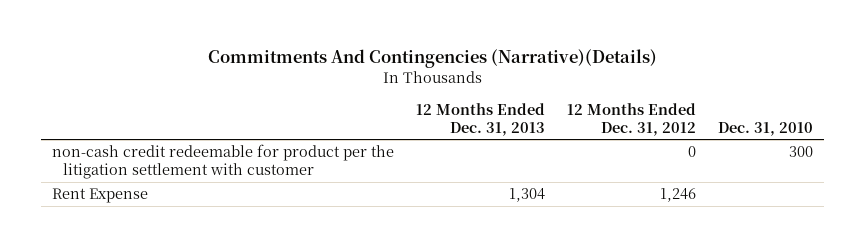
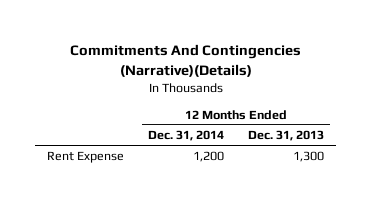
- | 12 Months Ended Dec. 31, 2013 | 12 Months Ended Dec. 31, 2012 | Dec. 31, 2010
+ | 12 Months Ended Dec. 31, 2014 | 12 Months Ended Dec. 31, 2013
- non-cash credit redeemable for product per the litigation settlement with customer | | 0 | 300
- Rent Expense | 1,304 | 1,246 |
+ Rent Expense | 1,200 | 1,300

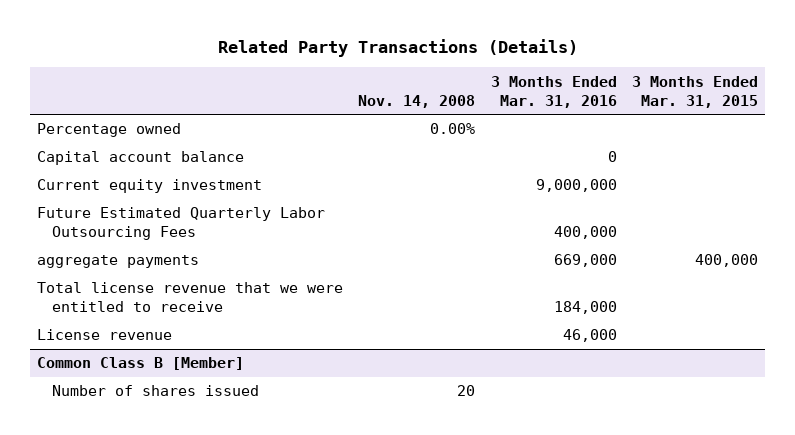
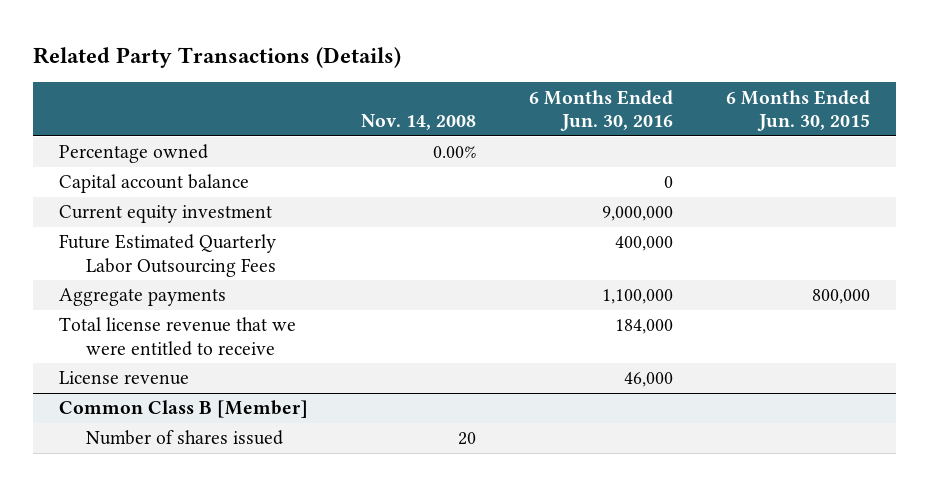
- | Nov. 14, 2008 | 3 Months Ended Mar. 31, 2016 | 3 Months Ended Mar. 31, 2015
+ | Nov. 14, 2008 | 6 Months Ended Jun. 30, 2016 | 6 Months Ended Jun. 30, 2015
- aggregate payments | | 669,000 | 400,000
+ Aggregate payments | | 1,100,000 | 800,000

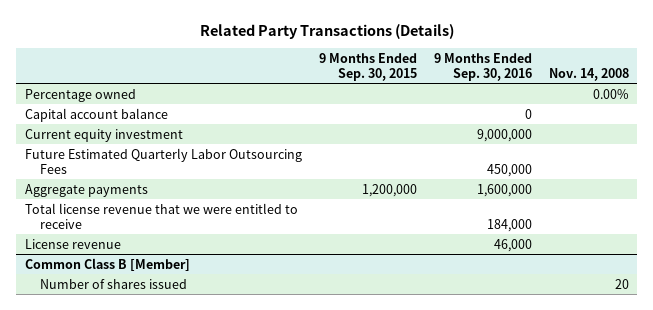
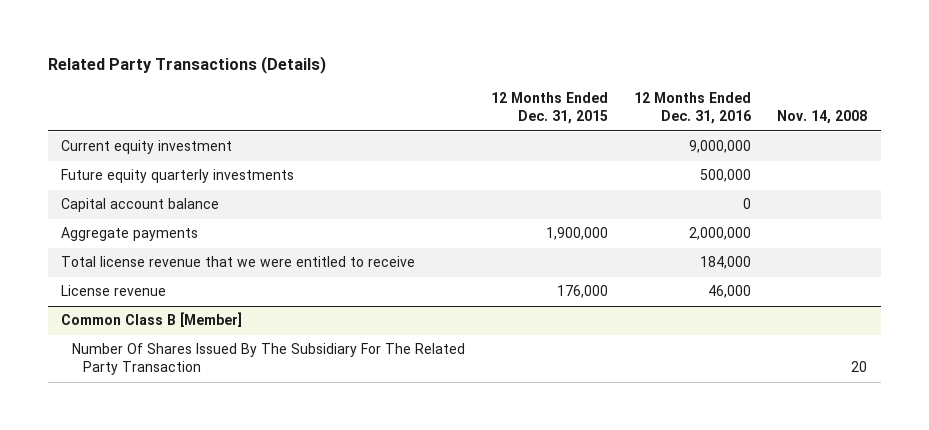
- | 9 Months Ended Sep. 30, 2015 | 9 Months Ended Sep. 30, 2016 | Nov. 14, 2008
+ | 12 Months Ended Dec. 31, 2015 | 12 Months Ended Dec. 31, 2016 | Nov. 14, 2008
- Percentage owned | | | 0.00%
- Future Estimated Quarterly Labor Outsourcing Fees | | 450,000 |
+ Future equity quarterly investments | | 500,000 |
moved down: Capital account balance | | 0 |
@ Common Class B [Member]
- Number of shares issued | | | 20
+ Number Of Shares Issued By The Subsidiary For The Related Party Transaction | | | 20

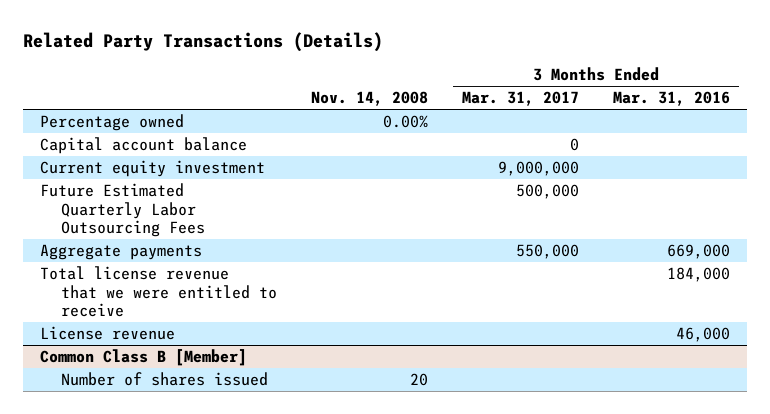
- | 12 Months Ended Dec. 31, 2015 | 12 Months Ended Dec. 31, 2016 | Nov. 14, 2008
+ | Nov. 14, 2008 | 3 Months Ended Mar. 31, 2017 | 3 Months Ended Mar. 31, 2016
- Future equity quarterly investments | | 500,000 |
+ Percentage owned | 0.00% | |
moved down: Current equity investment | | 9,000,000 |
+ Future Estimated Quarterly Labor Outsourcing Fees | | 500,000 |
@ Common Class B [Member]
- Number Of Shares Issued By The Subsidiary For The Related Party Transaction | | | 20
+ Number of shares issued | 20 | |

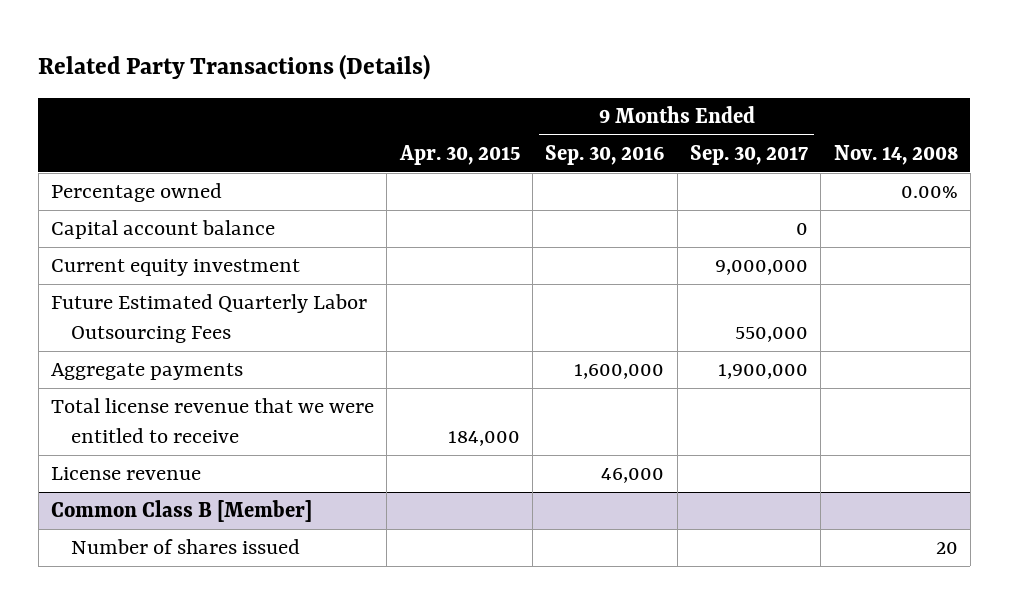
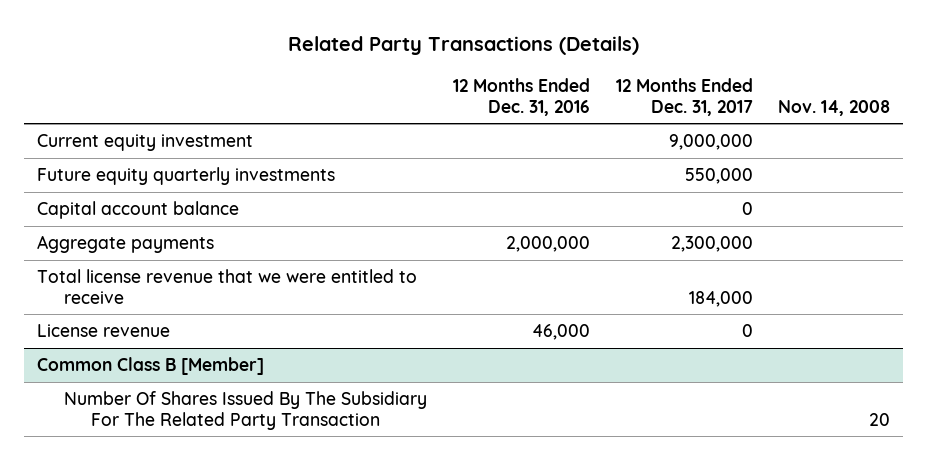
- | Apr. 30, 2015 | 9 Months Ended Sep. 30, 2016 | 9 Months Ended Sep. 30, 2017 | Nov. 14, 2008
+ | 12 Months Ended Dec. 31, 2016 | 12 Months Ended Dec. 31, 2017 | Nov. 14, 2008
- Percentage owned | | | | 0.00%
- Future Estimated Quarterly Labor Outsourcing Fees | | | 550,000 |
+ Future equity quarterly investments | | 550,000 |
moved down: Capital account balance | | 0 |
@ Common Class B [Member]
- Number of shares issued | | | | 20
+ Number Of Shares Issued By The Subsidiary For The Related Party Transaction | | | 20

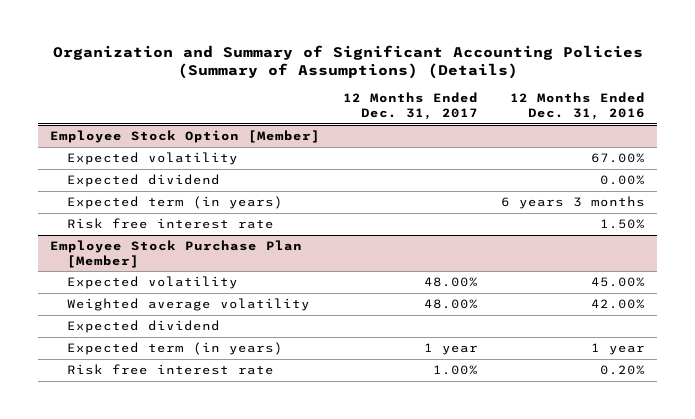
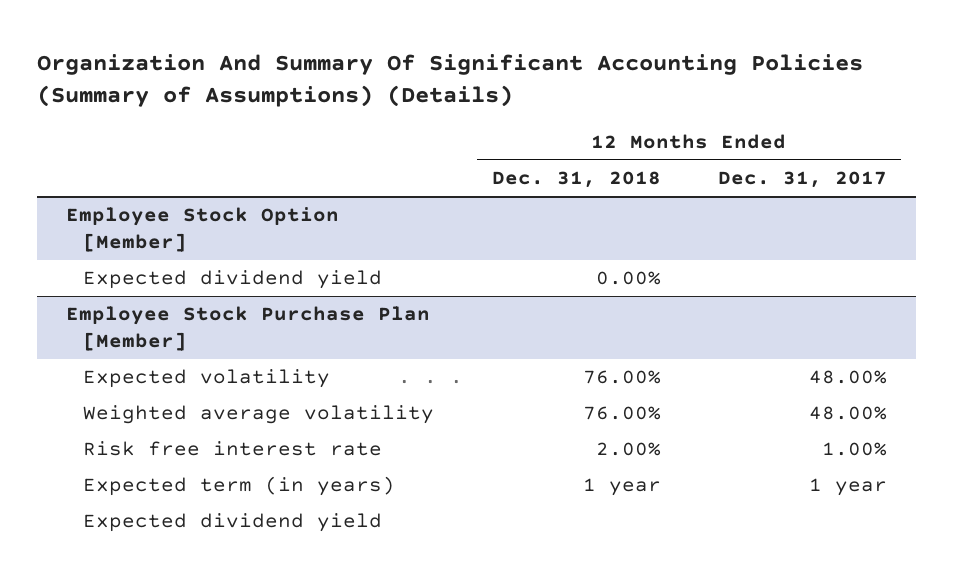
- Organization and Summary of Significant Accounting Policies (Summary of Assumptions) (Details)
+ Organization And Summary Of Significant Accounting Policies (Summary of Assumptions) (Details)
- | 12 Months Ended Dec. 31, 2017 | 12 Months Ended Dec. 31, 2016
+ | 12 Months Ended Dec. 31, 2018 | 12 Months Ended Dec. 31, 2017
@ Employee Stock Option [Member]
- Expected volatility | | 67.00%
- Expected dividend | | 0.00%
- Expected term (in years) | | 6 years 3 months
- Risk free interest rate | | 1.50%
+ Expected dividend yield | 0.00% |
@ Employee Stock Purchase Plan [Member]
- Expected dividend
moved down: Expected term (in years) | 1 year | 1 year
+ Expected dividend yield

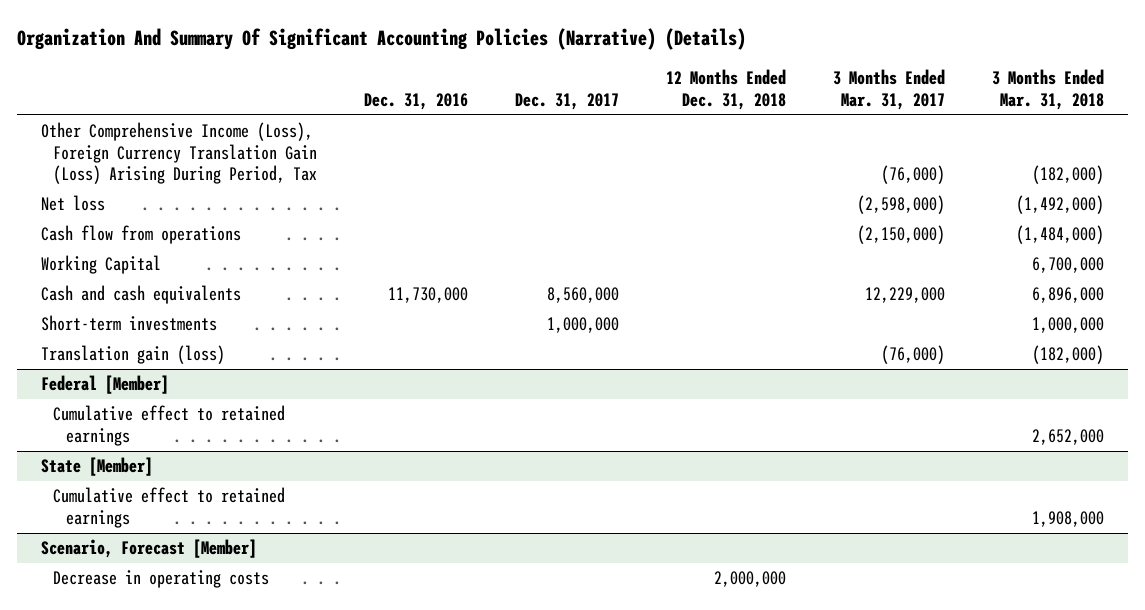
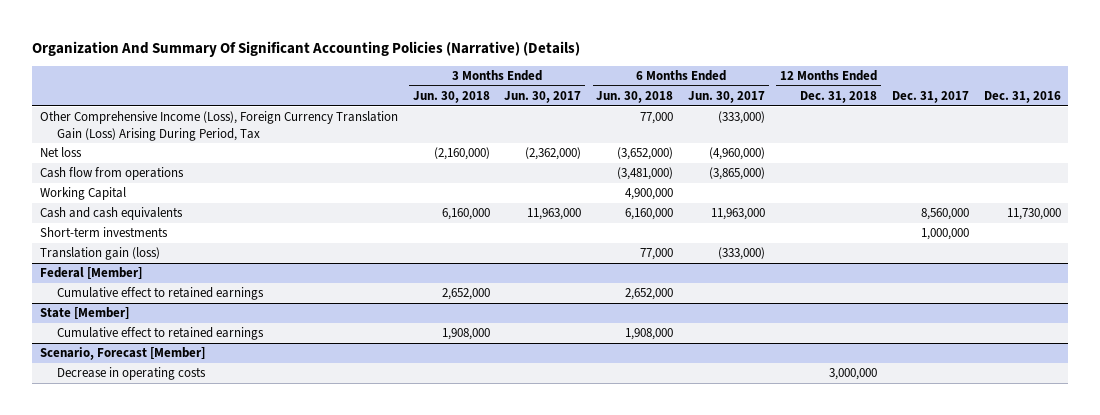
- | Dec. 31, 2016 | Dec. 31, 2017 | 12 Months Ended Dec. 31, 2018 | 3 Months Ended Mar. 31, 2017 | 3 Months Ended Mar. 31, 2018
+ | 3 Months Ended Jun. 30, 2018 | 3 Months Ended Jun. 30, 2017 | 6 Months Ended Jun. 30, 2018 | 6 Months Ended Jun. 30, 2017 | 12 Months Ended Dec. 31, 2018 | Dec. 31, 2017 | Dec. 31, 2016
@ Scenario, Forecast [Member]
- Decrease in operating costs | | | 2,000,000 | |
+ Decrease in operating costs | | | | | 3,000,000 | |

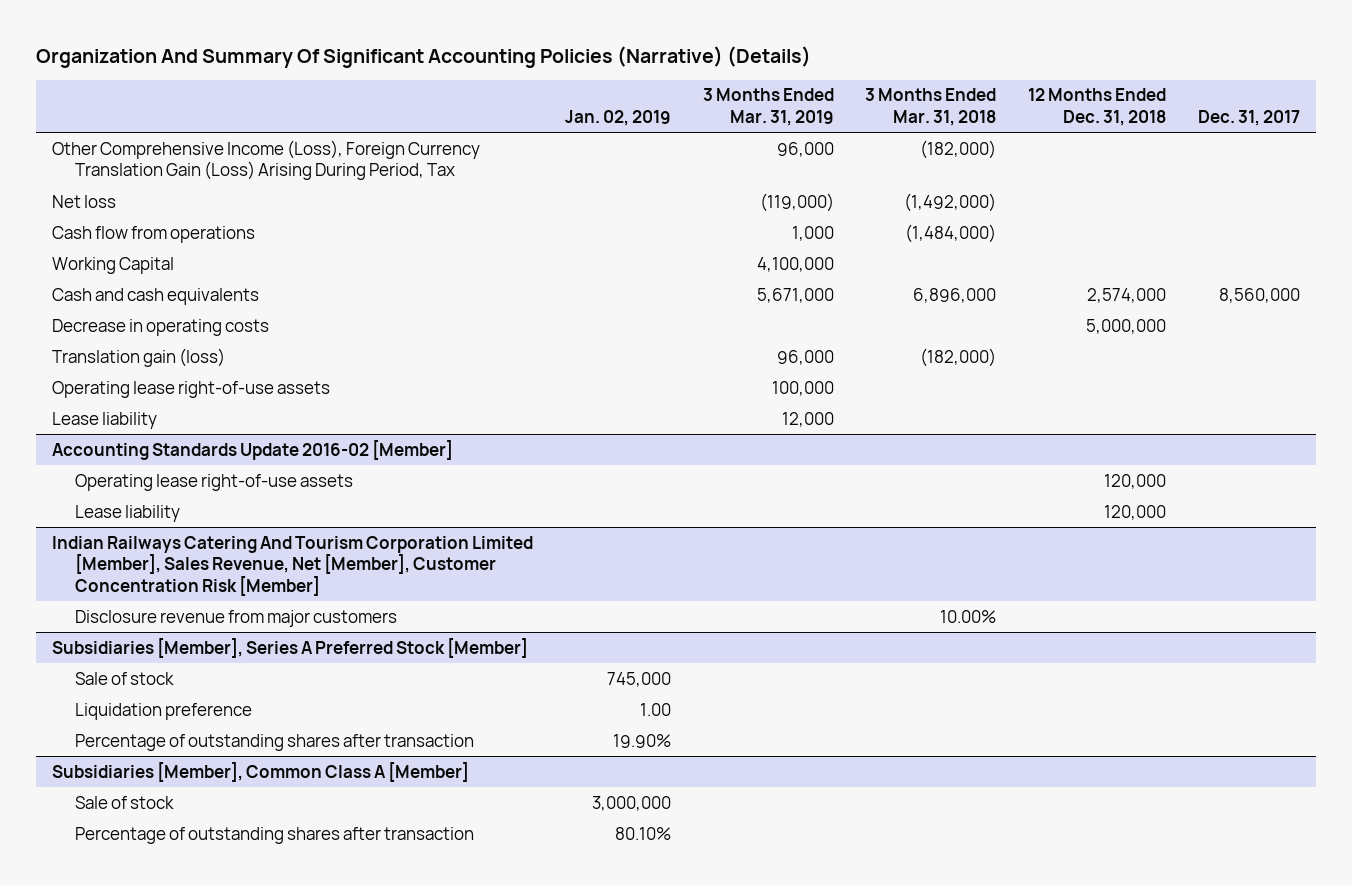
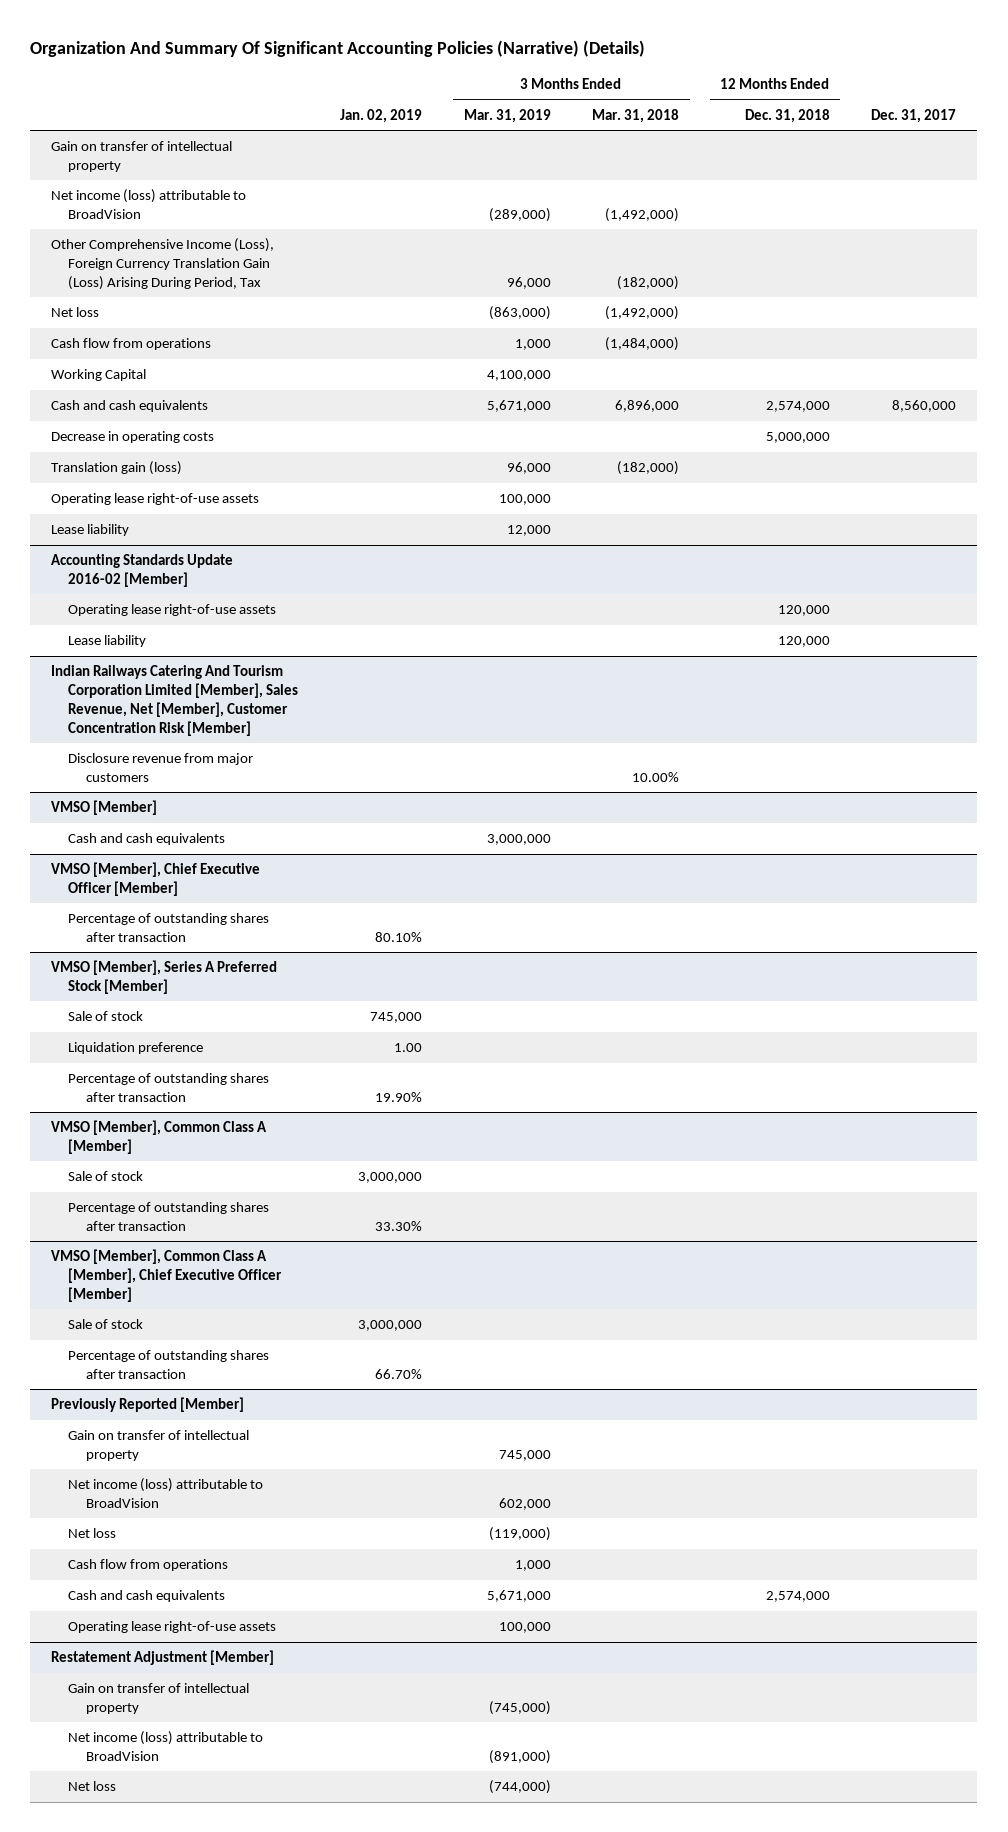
+ Gain on transfer of intellectual property
+ Net income (loss) attributable to BroadVision | | (289,000) | (1,492,000) | |
- Net loss | | (119,000) | (1,492,000) | |
+ Net loss | | (863,000) | (1,492,000) | |
- Subsidiaries [Member], Series A Preferred Stock [Member]
+ VMSO [Member]
+ Cash and cash equivalents | | 3,000,000 | | |
+ VMSO [Member], Chief Executive Officer [Member]
+ Percentage of outstanding shares after transaction | 80.10% | | | |
+ VMSO [Member], Series A Preferred Stock [Member]
- Subsidiaries [Member], Common Class A [Member]
+ VMSO [Member], Common Class A [Member]
- Percentage of outstanding shares after transaction | 80.10% | | | |
+ Percentage of outstanding shares after transaction | 33.30% | | | |
+ VMSO [Member], Common Class A [Member], Chief Executive Officer [Member]
+ Sale of stock | 3,000,000 | | | |
+ Percentage of outstanding shares after transaction | 66.70% | | | |
+ Previously Reported [Member]
+ Gain on transfer of intellectual property | | 745,000 | | |
+ Net income (loss) attributable to BroadVision | | 602,000 | | |
+ Net loss | | (119,000) | | |
+ Cash flow from operations | | 1,000 | | |
+ Cash and cash equivalents | | 5,671,000 | | 2,574,000 |
+ Operating lease right-of-use assets | | 100,000 | | |
+ Restatement Adjustment [Member]
+ Gain on transfer of intellectual property | | (745,000) | | |
+ Net income (loss) attributable to BroadVision | | (891,000) | | |
+ Net loss | | (744,000) | | |

